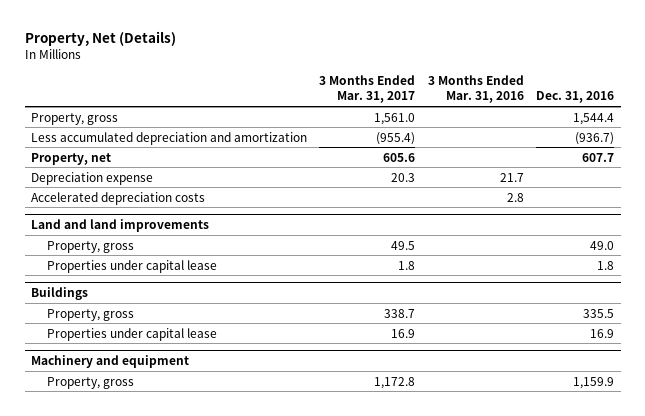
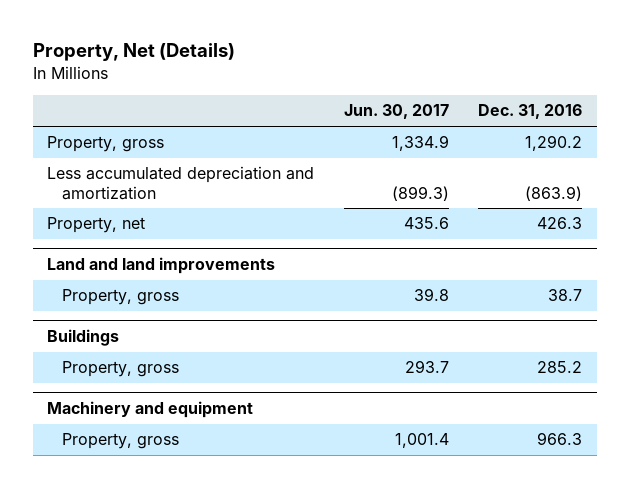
- | 3 Months Ended Mar. 31, 2017 | 3 Months Ended Mar. 31, 2016 | Dec. 31, 2016
+ | Jun. 30, 2017 | Dec. 31, 2016
- Property, gross | 1,561.0 | | 1,544.4
- Less accumulated depreciation and amortization | (955.4) | | (936.7)
- Property, net | 605.6 | | 607.7
- Depreciation expense | 20.3 | 21.7 |
- Accelerated depreciation costs | | 2.8 |
+ Property, gross | 1,334.9 | 1,290.2
+ Less accumulated depreciation and amortization | (899.3) | (863.9)
+ Property, net | 435.6 | 426.3
@ Land and land improvements
- Property, gross | 49.5 | | 49.0
- Properties under capital lease | 1.8 | | 1.8
+ Property, gross | 39.8 | 38.7
@ Buildings
- Property, gross | 338.7 | | 335.5
- Properties under capital lease | 16.9 | | 16.9
+ Property, gross | 293.7 | 285.2
@ Machinery and equipment
- Property, gross | 1,172.8 | | 1,159.9
+ Property, gross | 1,001.4 | 966.3

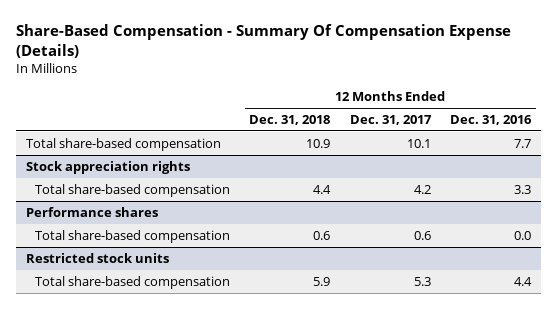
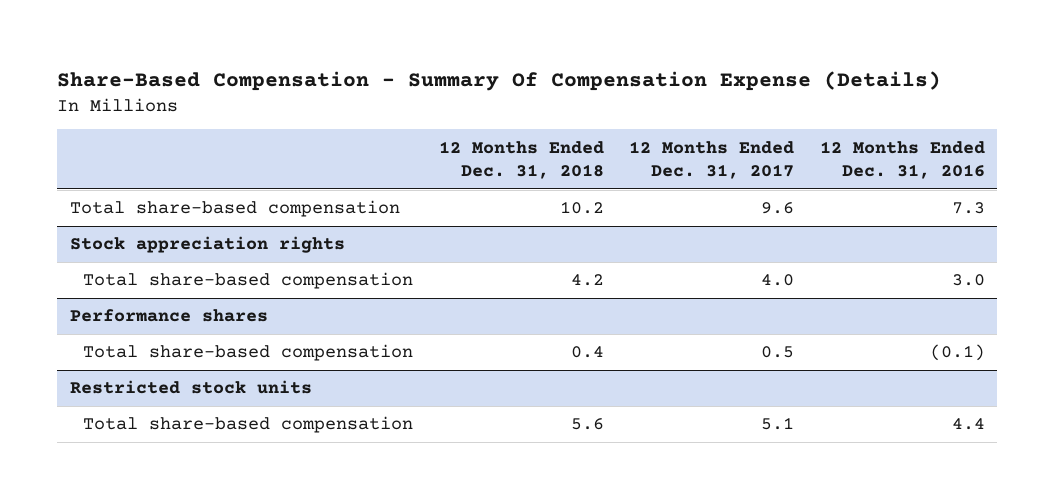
- Total share-based compensation | 10.9 | 10.1 | 7.7
+ Total share-based compensation | 10.2 | 9.6 | 7.3
@ Stock appreciation rights
- Total share-based compensation | 4.4 | 4.2 | 3.3
+ Total share-based compensation | 4.2 | 4.0 | 3.0
@ Performance shares
- Total share-based compensation | 0.6 | 0.6 | 0.0
+ Total share-based compensation | 0.4 | 0.5 | (0.1)
@ Restricted stock units
- Total share-based compensation | 5.9 | 5.3 | 4.4
+ Total share-based compensation | 5.6 | 5.1 | 4.4

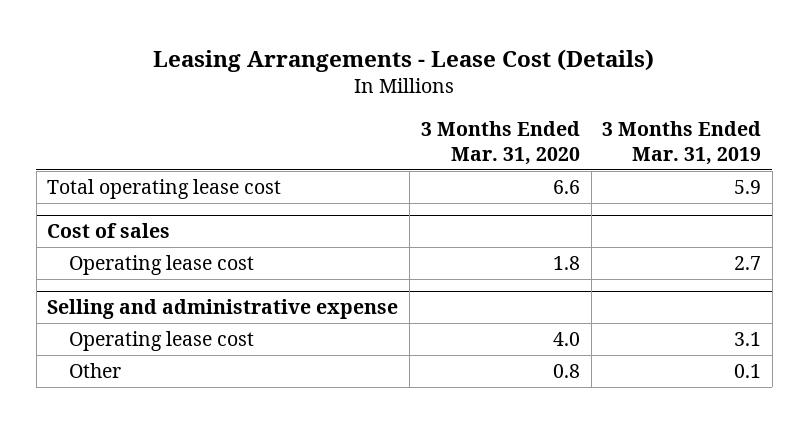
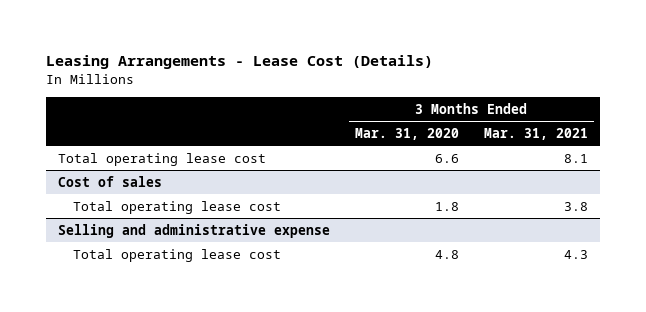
- | 3 Months Ended Mar. 31, 2020 | 3 Months Ended Mar. 31, 2019
+ | 3 Months Ended Mar. 31, 2020 | 3 Months Ended Mar. 31, 2021
@ Cost of sales
- Operating lease cost | 1.8 | 2.7
+ Total operating lease cost | 1.8 | 3.8
@ Selling and administrative expense
- Operating lease cost | 4.0 | 3.1
- Other | 0.8 | 0.1
+ Total operating lease cost | 4.8 | 4.3

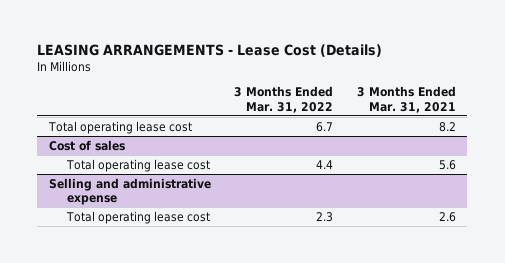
- Leasing Arrangements - Lease Cost (Details)
+ LEASING ARRANGEMENTS - Lease Cost (Details)
- | 3 Months Ended Mar. 31, 2020 | 3 Months Ended Mar. 31, 2021
+ | 3 Months Ended Mar. 31, 2022 | 3 Months Ended Mar. 31, 2021
- Total operating lease cost | 6.6 | 8.1
+ Total operating lease cost | 6.7 | 8.2
@ Cost of sales
- Total operating lease cost | 1.8 | 3.8
+ Total operating lease cost | 4.4 | 5.6
@ Selling and administrative expense
- Total operating lease cost | 4.8 | 4.3
+ Total operating lease cost | 2.3 | 2.6

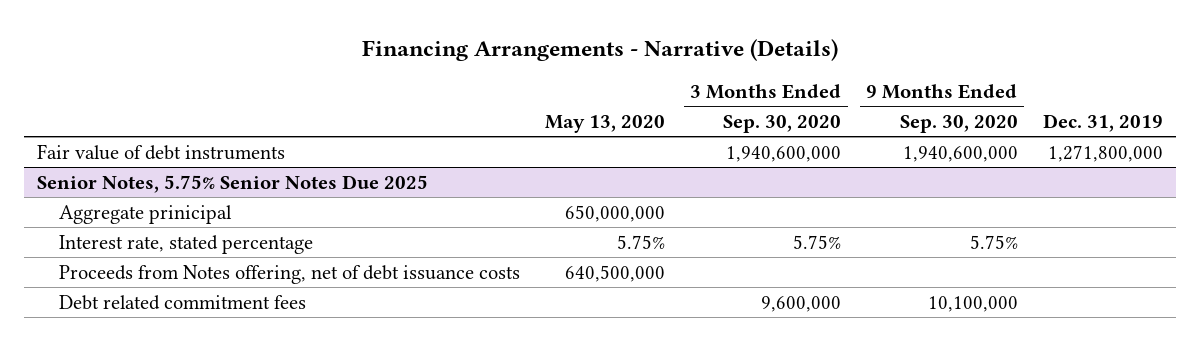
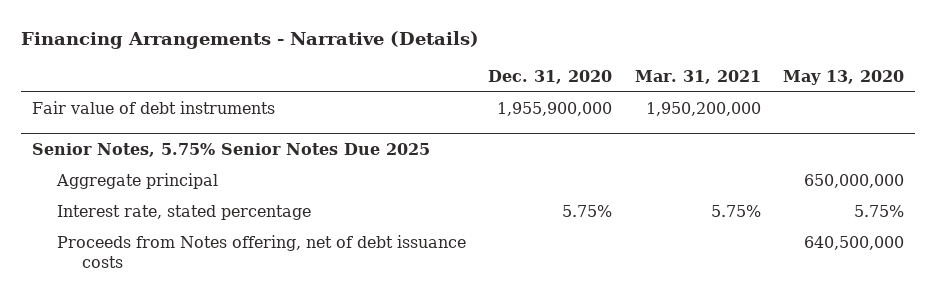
- | May 13, 2020 | 3 Months Ended Sep. 30, 2020 | 9 Months Ended Sep. 30, 2020 | Dec. 31, 2019
+ | Dec. 31, 2020 | Mar. 31, 2021 | May 13, 2020
@ Senior Notes, 5.75% Senior Notes Due 2025
- Aggregate prinicipal | 650,000,000 | | |
+ Aggregate principal | | | 650,000,000
- Debt related commitment fees | | 9,600,000 | 10,100,000 |

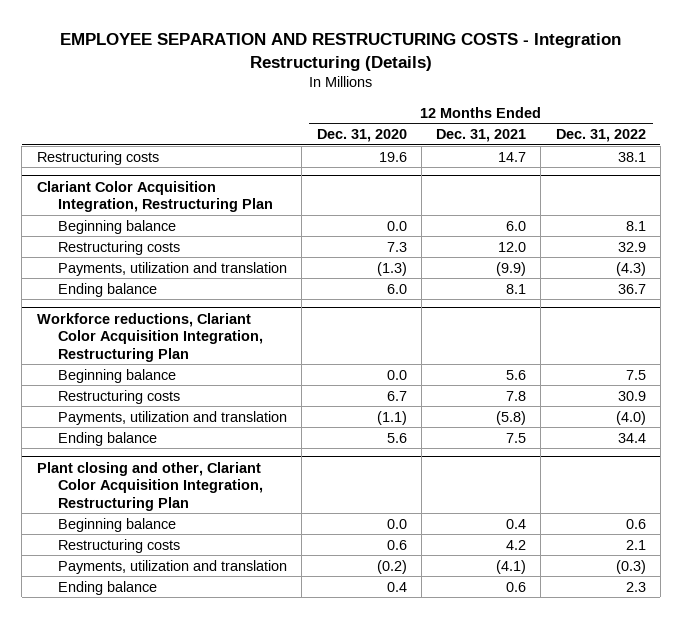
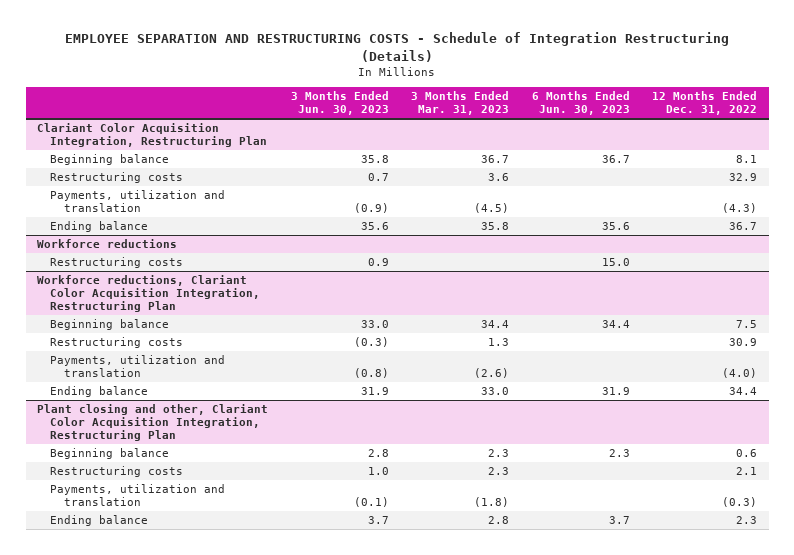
- EMPLOYEE SEPARATION AND RESTRUCTURING COSTS - Integration Restructuring (Details)
+ EMPLOYEE SEPARATION AND RESTRUCTURING COSTS - Schedule of Integration Restructuring (Details)
- | 12 Months Ended Dec. 31, 2020 | 12 Months Ended Dec. 31, 2021 | 12 Months Ended Dec. 31, 2022
+ | 3 Months Ended Jun. 30, 2023 | 3 Months Ended Mar. 31, 2023 | 6 Months Ended Jun. 30, 2023 | 12 Months Ended Dec. 31, 2022
- Restructuring costs | 19.6 | 14.7 | 38.1
+ Workforce reductions
+ Restructuring costs | 0.9 | | 15.0 |

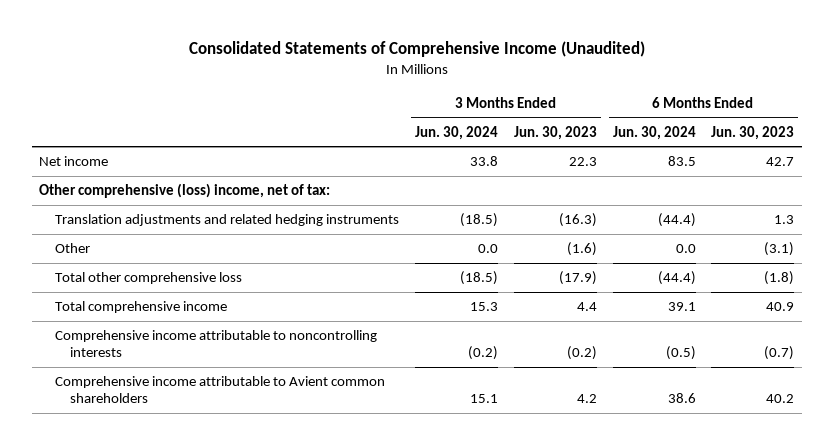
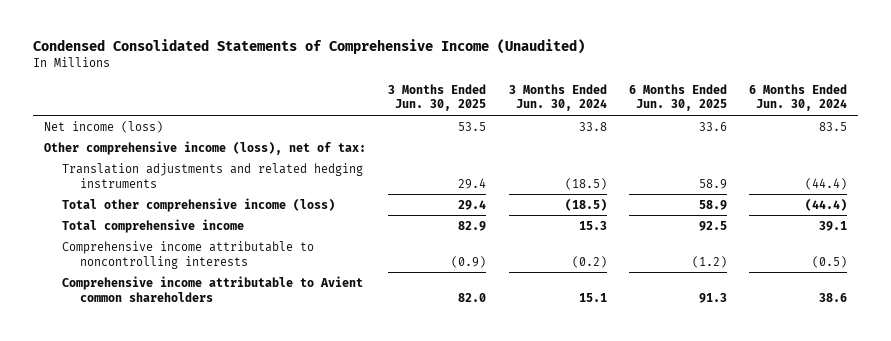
- Consolidated Statements of Comprehensive Income (Unaudited)
+ Condensed Consolidated Statements of Comprehensive Income (Unaudited)
- | 3 Months Ended Jun. 30, 2024 | 3 Months Ended Jun. 30, 2023 | 6 Months Ended Jun. 30, 2024 | 6 Months Ended Jun. 30, 2023
+ | 3 Months Ended Jun. 30, 2025 | 3 Months Ended Jun. 30, 2024 | 6 Months Ended Jun. 30, 2025 | 6 Months Ended Jun. 30, 2024
- Net income | 33.8 | 22.3 | 83.5 | 42.7
- Other comprehensive (loss) income, net of tax:
+ Net income (loss) | 53.5 | 33.8 | 33.6 | 83.5
+ Other comprehensive income (loss), net of tax:
- Other | 0.0 | (1.6) | 0.0 | (3.1)
- Total other comprehensive loss | (18.5) | (17.9) | (44.4) | (1.8)
+ Total other comprehensive income (loss) | 29.4 | (18.5) | 58.9 | (44.4)

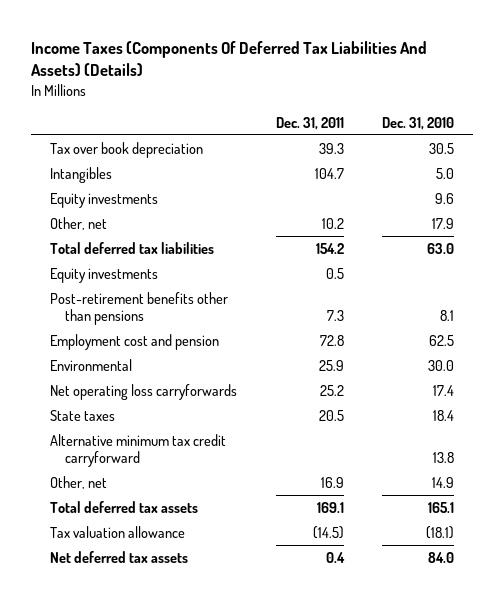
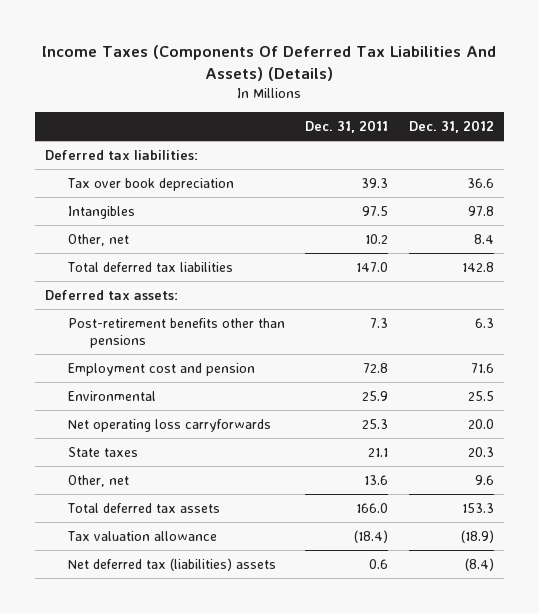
- | Dec. 31, 2011 | Dec. 31, 2010
+ | Dec. 31, 2011 | Dec. 31, 2012
+ Deferred tax liabilities:
- Intangibles | 104.7 | 5.0
- Equity investments | | 9.6
+ Intangibles | 97.5 | 97.8
- Total deferred tax liabilities | 154.2 | 63.0
- Equity investments | 0.5 |
+ Total deferred tax liabilities | 147.0 | 142.8
+ Deferred tax assets:
- Net operating loss carryforwards | 25.2 | 17.4
- State taxes | 20.5 | 18.4
- Alternative minimum tax credit carryforward | | 13.8
- Other, net | 16.9 | 14.9
- Total deferred tax assets | 169.1 | 165.1
- Tax valuation allowance | (14.5) | (18.1)
- Net deferred tax assets | 0.4 | 84.0
+ Net operating loss carryforwards | 25.3 | 20.0
+ State taxes | 21.1 | 20.3
+ Other, net | 13.6 | 9.6
+ Total deferred tax assets | 166.0 | 153.3
+ Tax valuation allowance | (18.4) | (18.9)
+ Net deferred tax (liabilities) assets | 0.6 | (8.4)

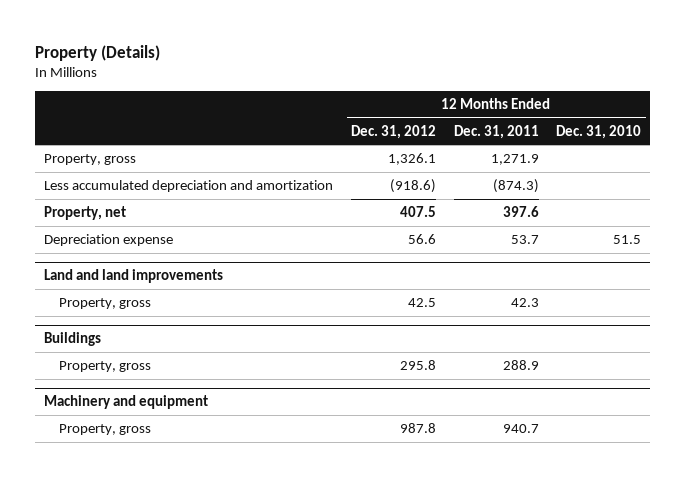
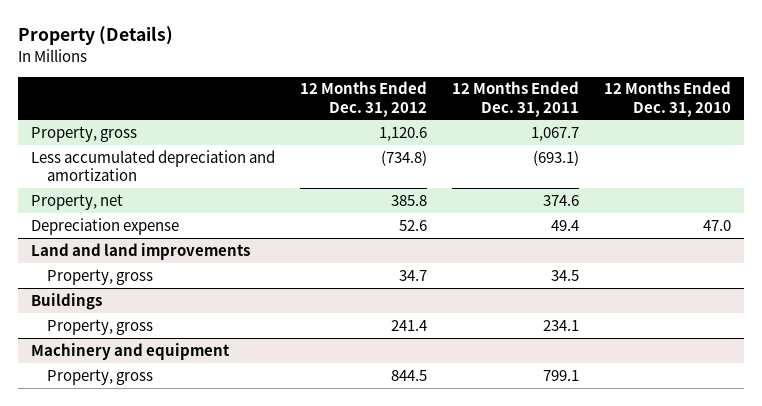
- Property, gross | 1,326.1 | 1,271.9 |
- Less accumulated depreciation and amortization | (918.6) | (874.3) |
- Property, net | 407.5 | 397.6 |
- Depreciation expense | 56.6 | 53.7 | 51.5
+ Property, gross | 1,120.6 | 1,067.7 |
+ Less accumulated depreciation and amortization | (734.8) | (693.1) |
+ Property, net | 385.8 | 374.6 |
+ Depreciation expense | 52.6 | 49.4 | 47.0
@ Land and land improvements
- Property, gross | 42.5 | 42.3 |
+ Property, gross | 34.7 | 34.5 |
@ Buildings
- Property, gross | 295.8 | 288.9 |
+ Property, gross | 241.4 | 234.1 |
@ Machinery and equipment
- Property, gross | 987.8 | 940.7 |
+ Property, gross | 844.5 | 799.1 |

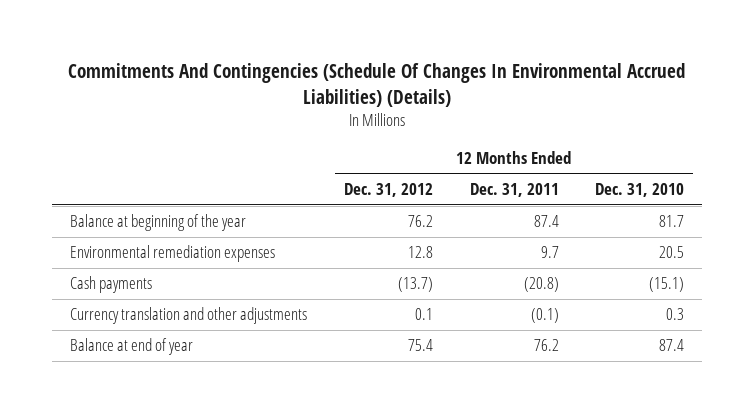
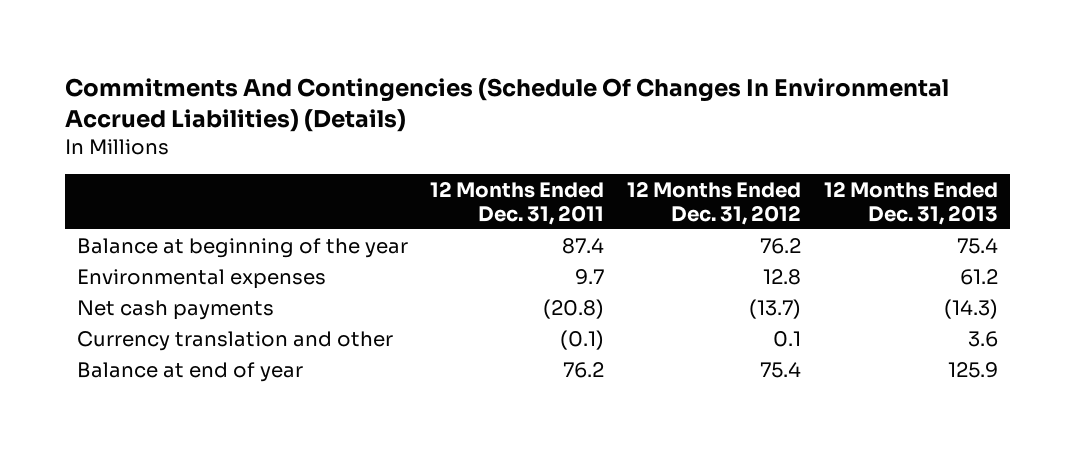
- | 12 Months Ended Dec. 31, 2012 | 12 Months Ended Dec. 31, 2011 | 12 Months Ended Dec. 31, 2010
+ | 12 Months Ended Dec. 31, 2011 | 12 Months Ended Dec. 31, 2012 | 12 Months Ended Dec. 31, 2013
- Environmental remediation expenses | 12.8 | 9.7 | 20.5
- Cash payments | (13.7) | (20.8) | (15.1)
- Currency translation and other adjustments | 0.1 | (0.1) | 0.3
+ Environmental expenses | 9.7 | 12.8 | 61.2
+ Net cash payments | (20.8) | (13.7) | (14.3)
+ Currency translation and other | (0.1) | 0.1 | 3.6

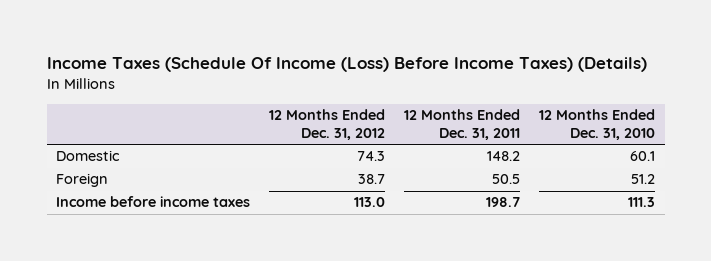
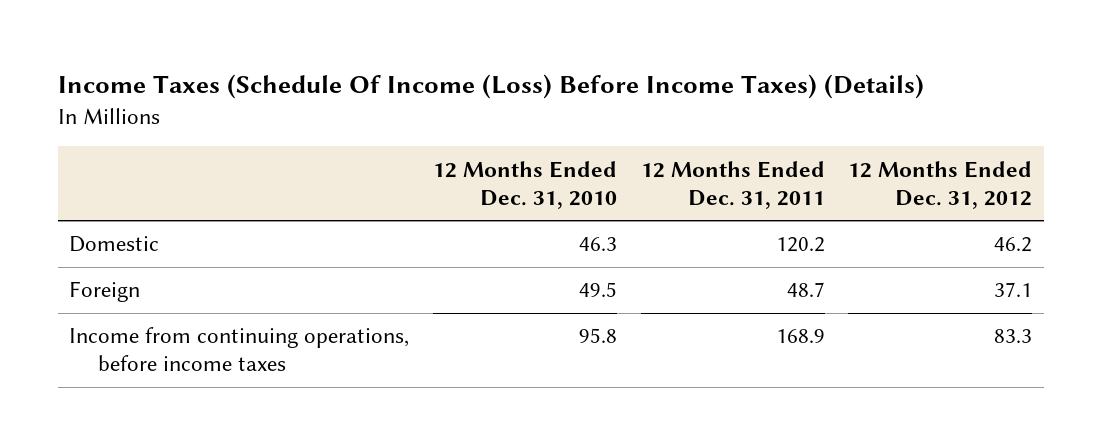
- | 12 Months Ended Dec. 31, 2012 | 12 Months Ended Dec. 31, 2011 | 12 Months Ended Dec. 31, 2010
+ | 12 Months Ended Dec. 31, 2010 | 12 Months Ended Dec. 31, 2011 | 12 Months Ended Dec. 31, 2012
- Domestic | 74.3 | 148.2 | 60.1
- Foreign | 38.7 | 50.5 | 51.2
- Income before income taxes | 113.0 | 198.7 | 111.3
+ Domestic | 46.3 | 120.2 | 46.2
+ Foreign | 49.5 | 48.7 | 37.1
+ Income from continuing operations, before income taxes | 95.8 | 168.9 | 83.3

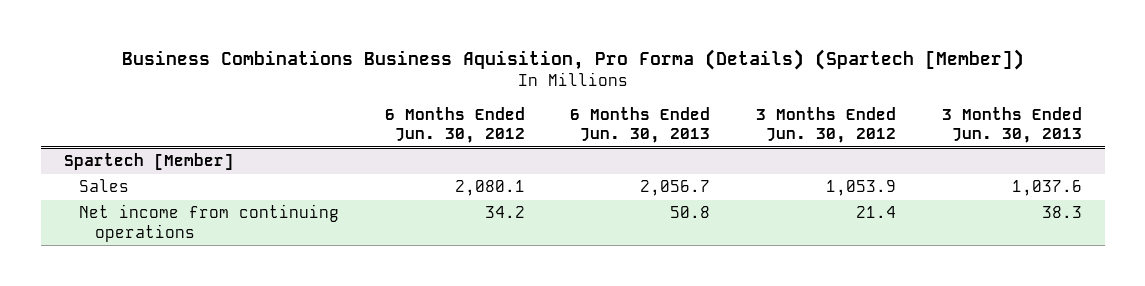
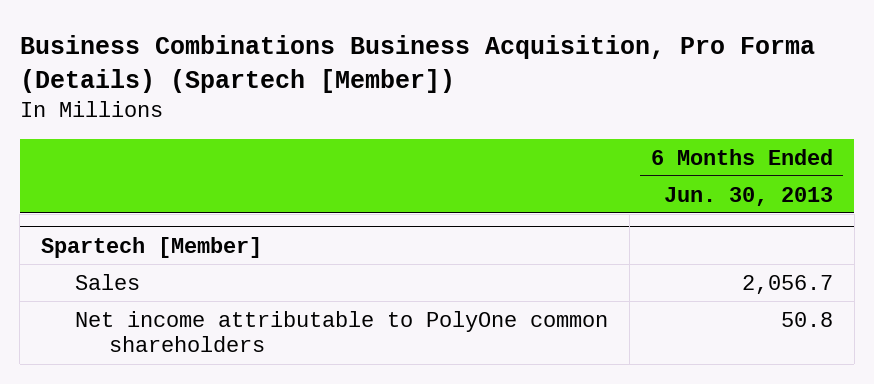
- Business Combinations Business Aquisition, Pro Forma (Details) (Spartech [Member])
+ Business Combinations Business Acquisition, Pro Forma (Details) (Spartech [Member])
- | 6 Months Ended Jun. 30, 2012 | 6 Months Ended Jun. 30, 2013 | 3 Months Ended Jun. 30, 2012 | 3 Months Ended Jun. 30, 2013
+ | 6 Months Ended Jun. 30, 2013
@ Spartech [Member]
- Net income from continuing operations | 34.2 | 50.8 | 21.4 | 38.3
+ Net income attributable to PolyOne common shareholders | 50.8

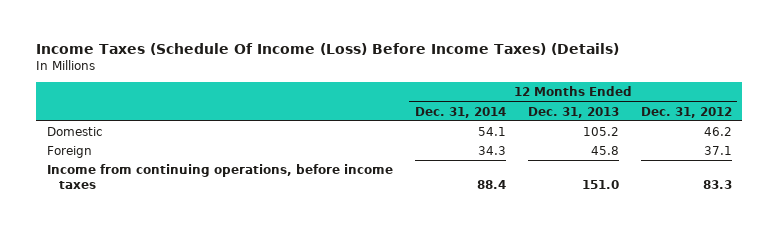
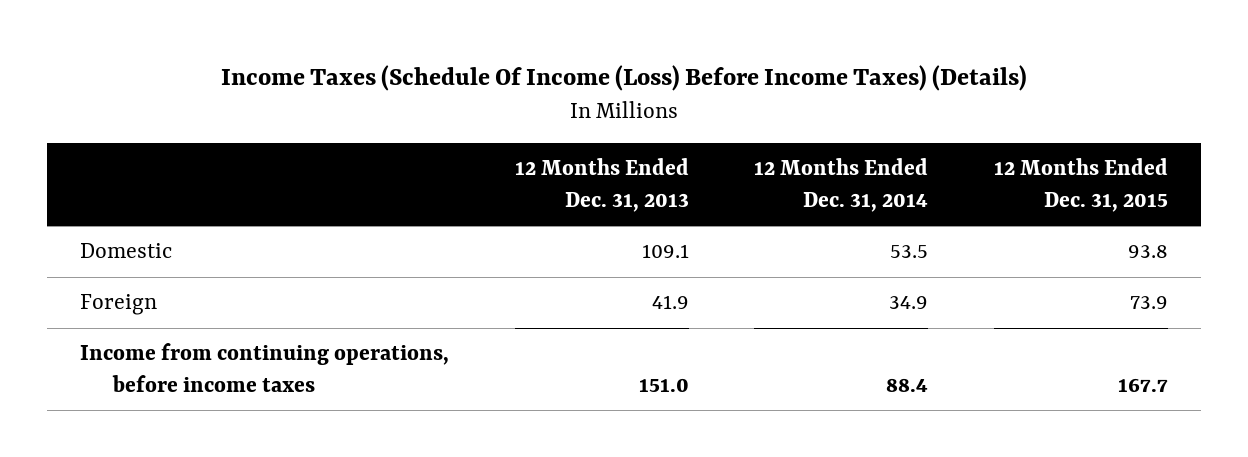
- | 12 Months Ended Dec. 31, 2014 | 12 Months Ended Dec. 31, 2013 | 12 Months Ended Dec. 31, 2012
+ | 12 Months Ended Dec. 31, 2013 | 12 Months Ended Dec. 31, 2014 | 12 Months Ended Dec. 31, 2015
- Domestic | 54.1 | 105.2 | 46.2
- Foreign | 34.3 | 45.8 | 37.1
+ Domestic | 109.1 | 53.5 | 93.8
+ Foreign | 41.9 | 34.9 | 73.9

